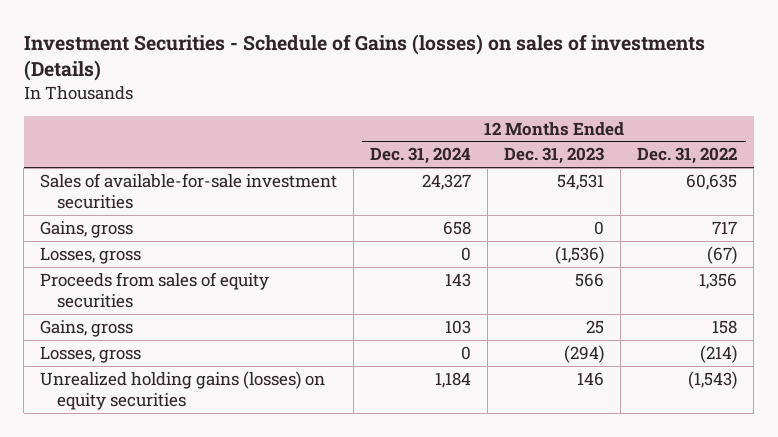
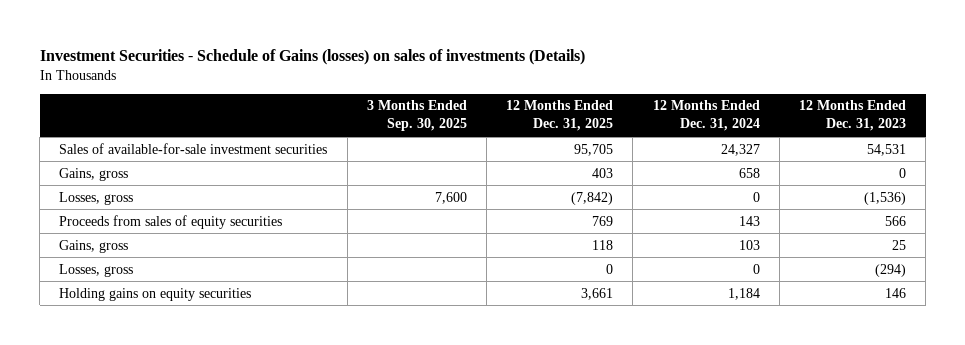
- | 12 Months Ended Dec. 31, 2024 | 12 Months Ended Dec. 31, 2023 | 12 Months Ended Dec. 31, 2022
+ | 3 Months Ended Sep. 30, 2025 | 12 Months Ended Dec. 31, 2025 | 12 Months Ended Dec. 31, 2024 | 12 Months Ended Dec. 31, 2023
- Unrealized holding gains (losses) on equity securities | 1,184 | 146 | (1,543)
+ Holding gains on equity securities | | 3,661 | 1,184 | 146

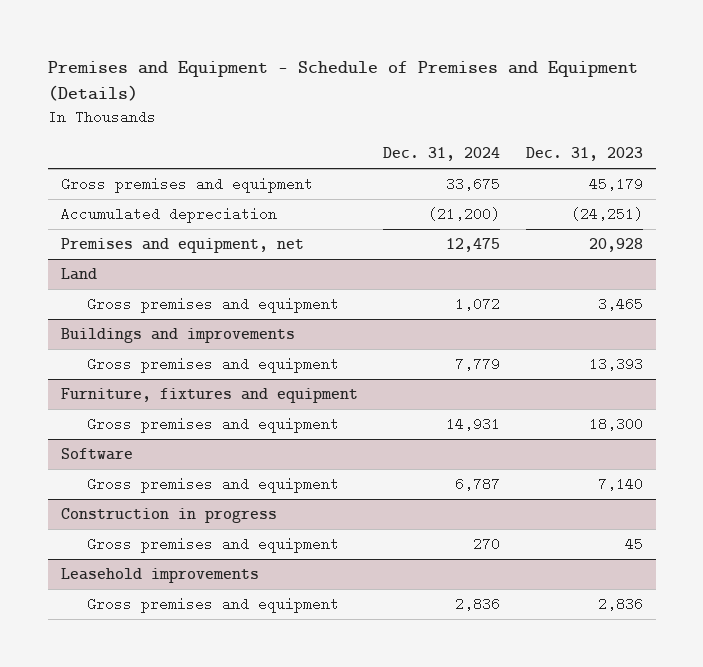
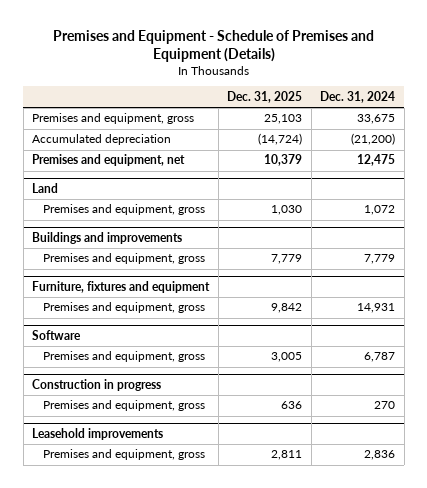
- | Dec. 31, 2024 | Dec. 31, 2023
+ | Dec. 31, 2025 | Dec. 31, 2024
- Gross premises and equipment | 33,675 | 45,179
+ Premises and equipment, gross | 25,103 | 33,675
@ Land
- Gross premises and equipment | 1,072 | 3,465
+ Premises and equipment, gross | 1,030 | 1,072
@ Buildings and improvements
- Gross premises and equipment | 7,779 | 13,393
+ Premises and equipment, gross | 7,779 | 7,779
@ Furniture, fixtures and equipment
- Gross premises and equipment | 14,931 | 18,300
+ Premises and equipment, gross | 9,842 | 14,931
@ Software
- Gross premises and equipment | 6,787 | 7,140
+ Premises and equipment, gross | 3,005 | 6,787
@ Construction in progress
- Gross premises and equipment | 270 | 45
+ Premises and equipment, gross | 636 | 270
@ Leasehold improvements
- Gross premises and equipment | 2,836 | 2,836
+ Premises and equipment, gross | 2,811 | 2,836

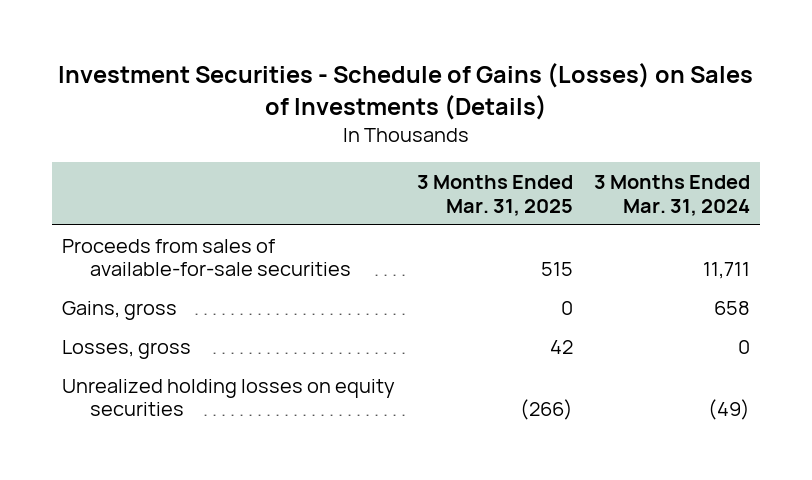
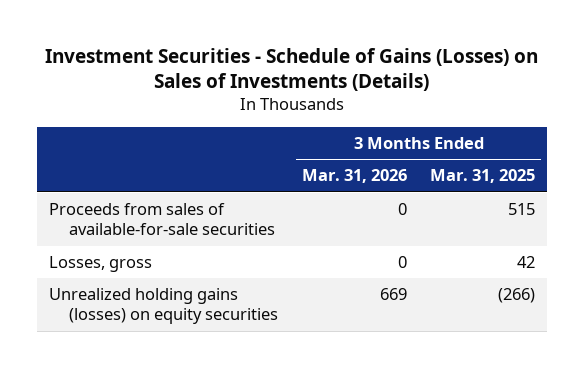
- | 3 Months Ended Mar. 31, 2025 | 3 Months Ended Mar. 31, 2024
+ | 3 Months Ended Mar. 31, 2026 | 3 Months Ended Mar. 31, 2025
- Gains, gross | 0 | 658
- Unrealized holding losses on equity securities | (266) | (49)
+ Unrealized holding gains (losses) on equity securities | 669 | (266)

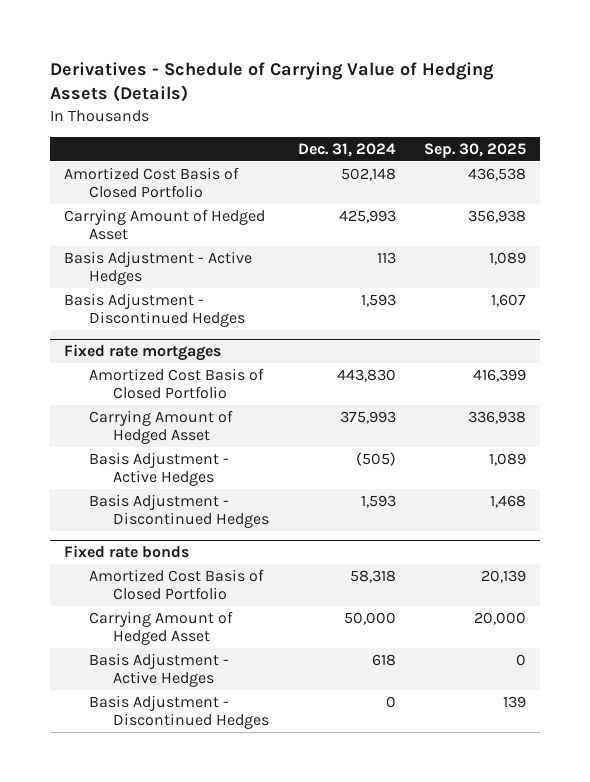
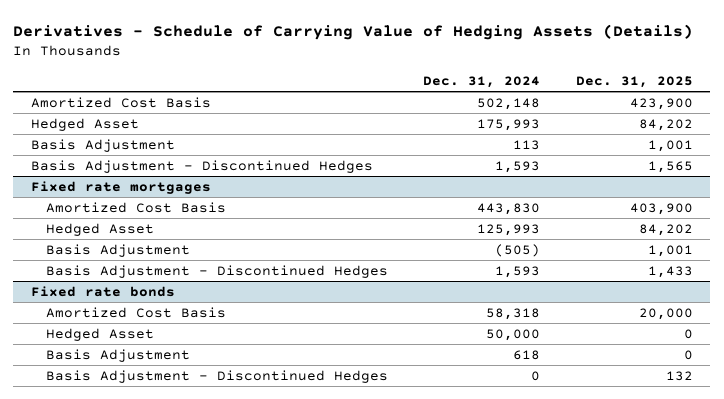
- | Dec. 31, 2024 | Sep. 30, 2025
+ | Dec. 31, 2024 | Dec. 31, 2025
- Amortized Cost Basis of Closed Portfolio | 502,148 | 436,538
- Carrying Amount of Hedged Asset | 425,993 | 356,938
- Basis Adjustment - Active Hedges | 113 | 1,089
+ Amortized Cost Basis | 502,148 | 423,900
+ Hedged Asset | 175,993 | 84,202
+ Basis Adjustment | 113 | 1,001
@ Fixed rate mortgages
- Amortized Cost Basis of Closed Portfolio | 443,830 | 416,399
- Carrying Amount of Hedged Asset | 375,993 | 336,938
- Basis Adjustment - Active Hedges | (505) | 1,089
+ Amortized Cost Basis | 443,830 | 403,900
+ Hedged Asset | 125,993 | 84,202
+ Basis Adjustment | (505) | 1,001
@ Fixed rate bonds
- Amortized Cost Basis of Closed Portfolio | 58,318 | 20,139
- Carrying Amount of Hedged Asset | 50,000 | 20,000
- Basis Adjustment - Active Hedges | 618 | 0
+ Amortized Cost Basis | 58,318 | 20,000
+ Hedged Asset | 50,000 | 0
+ Basis Adjustment | 618 | 0

